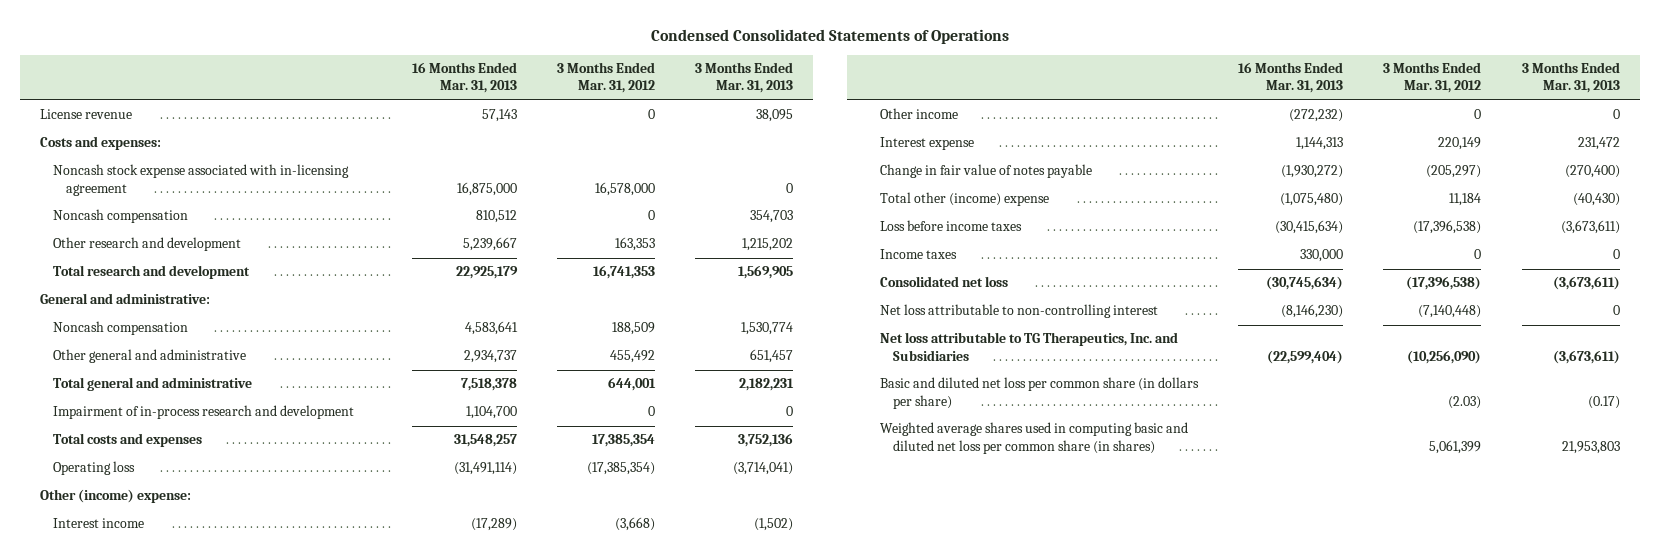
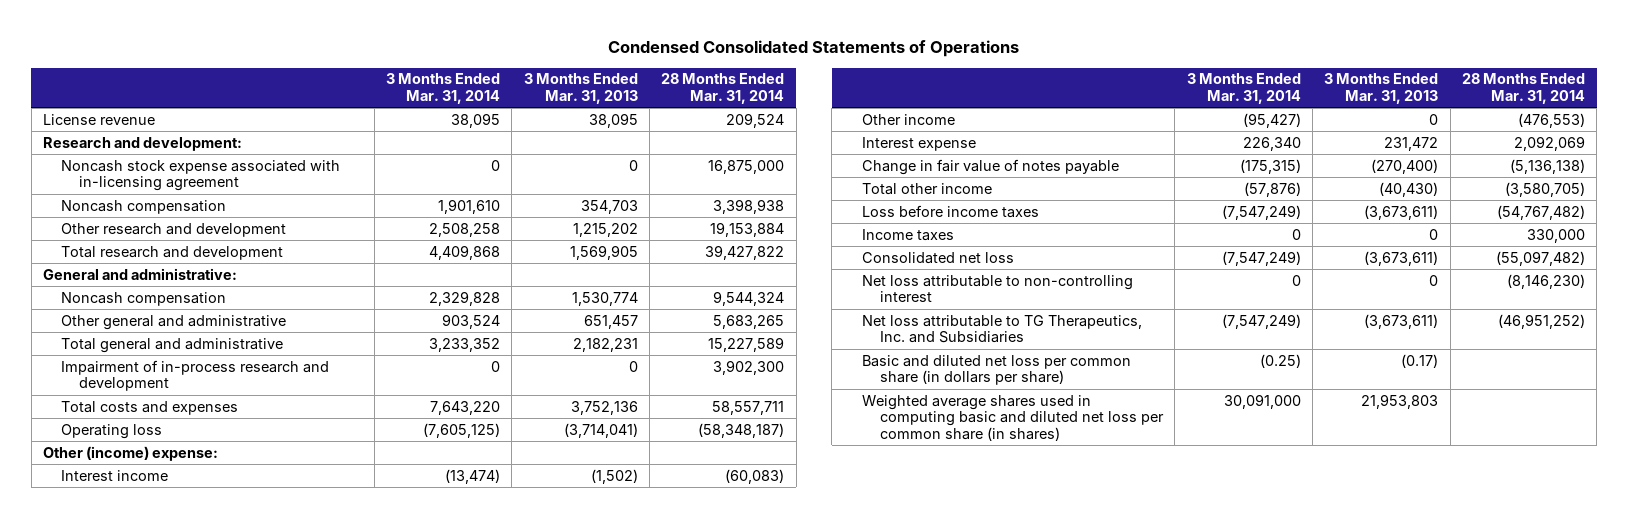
- | 16 Months Ended Mar. 31, 2013 | 3 Months Ended Mar. 31, 2012 | 3 Months Ended Mar. 31, 2013
+ | 3 Months Ended Mar. 31, 2014 | 3 Months Ended Mar. 31, 2013 | 28 Months Ended Mar. 31, 2014
- Costs and expenses:
+ Research and development:
- Total other (income) expense | (1,075,480) | 11,184 | (40,430)
+ Total other income | (57,876) | (40,430) | (3,580,705)

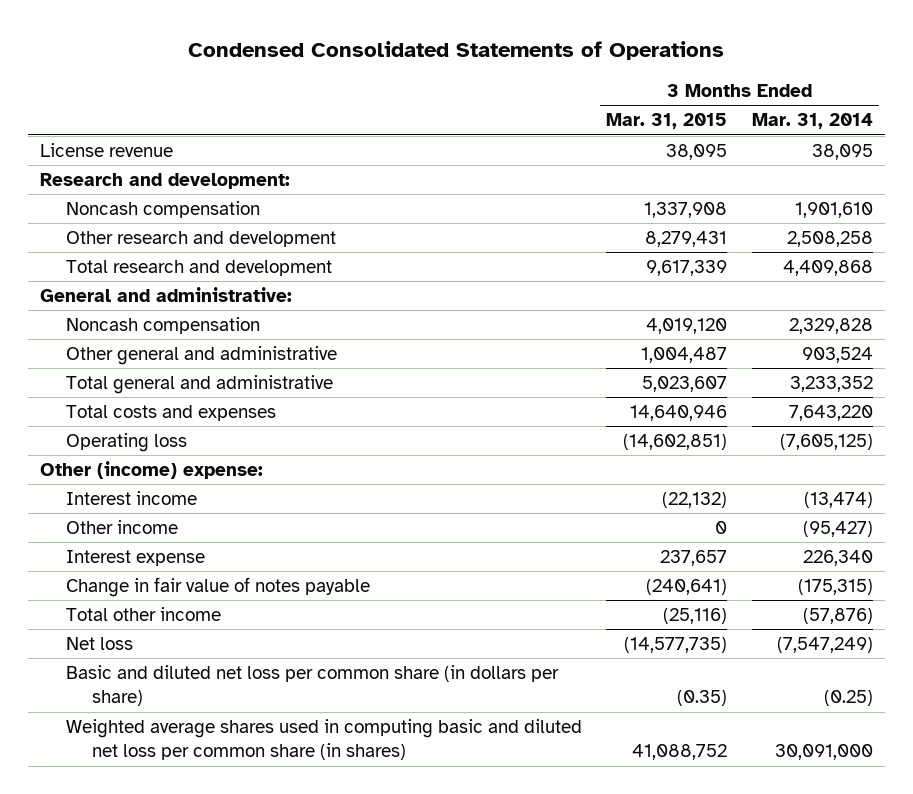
- | 3 Months Ended Mar. 31, 2014 | 3 Months Ended Mar. 31, 2013 | 28 Months Ended Mar. 31, 2014
+ | 3 Months Ended Mar. 31, 2015 | 3 Months Ended Mar. 31, 2014
- Noncash stock expense associated with in-licensing agreement | 0 | 0 | 16,875,000
- Impairment of in-process research and development | 0 | 0 | 3,902,300
- Loss before income taxes | (7,547,249) | (3,673,611) | (54,767,482)
- Income taxes | 0 | 0 | 330,000
- Consolidated net loss | (7,547,249) | (3,673,611) | (55,097,482)
- Net loss attributable to non-controlling interest | 0 | 0 | (8,146,230)
- Net loss attributable to TG Therapeutics, Inc. and Subsidiaries | (7,547,249) | (3,673,611) | (46,951,252)
+ Net loss | (14,577,735) | (7,547,249)

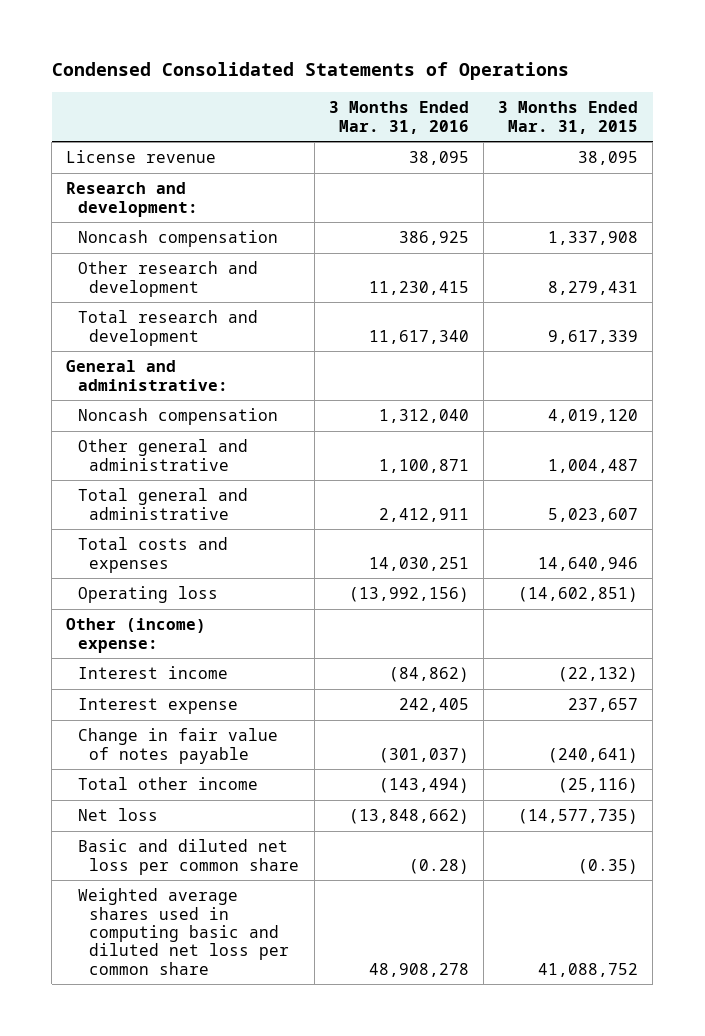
- | 3 Months Ended Mar. 31, 2015 | 3 Months Ended Mar. 31, 2014
+ | 3 Months Ended Mar. 31, 2016 | 3 Months Ended Mar. 31, 2015
- Other income | 0 | (95,427)
- Basic and diluted net loss per common share (in dollars per share) | (0.35) | (0.25)
- Weighted average shares used in computing basic and diluted net loss per common share (in shares) | 41,088,752 | 30,091,000
+ Basic and diluted net loss per common share | (0.28) | (0.35)
+ Weighted average shares used in computing basic and diluted net loss per common share | 48,908,278 | 41,088,752

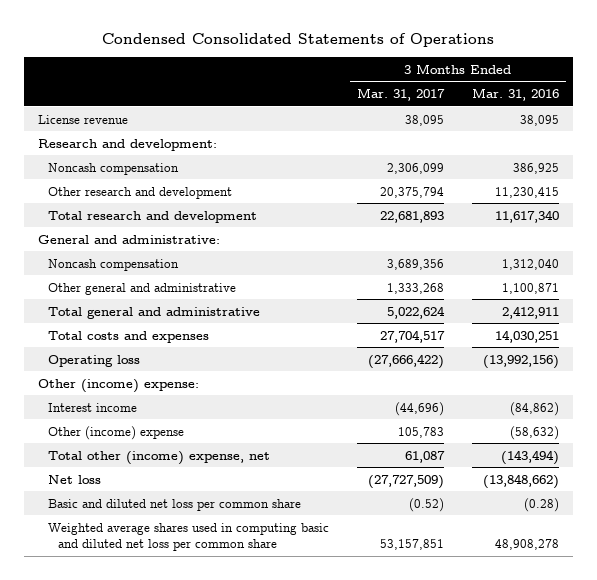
- | 3 Months Ended Mar. 31, 2016 | 3 Months Ended Mar. 31, 2015
+ | 3 Months Ended Mar. 31, 2017 | 3 Months Ended Mar. 31, 2016
- Interest expense | 242,405 | 237,657
- Change in fair value of notes payable | (301,037) | (240,641)
- Total other income | (143,494) | (25,116)
+ Other (income) expense | 105,783 | (58,632)
+ Total other (income) expense, net | 61,087 | (143,494)

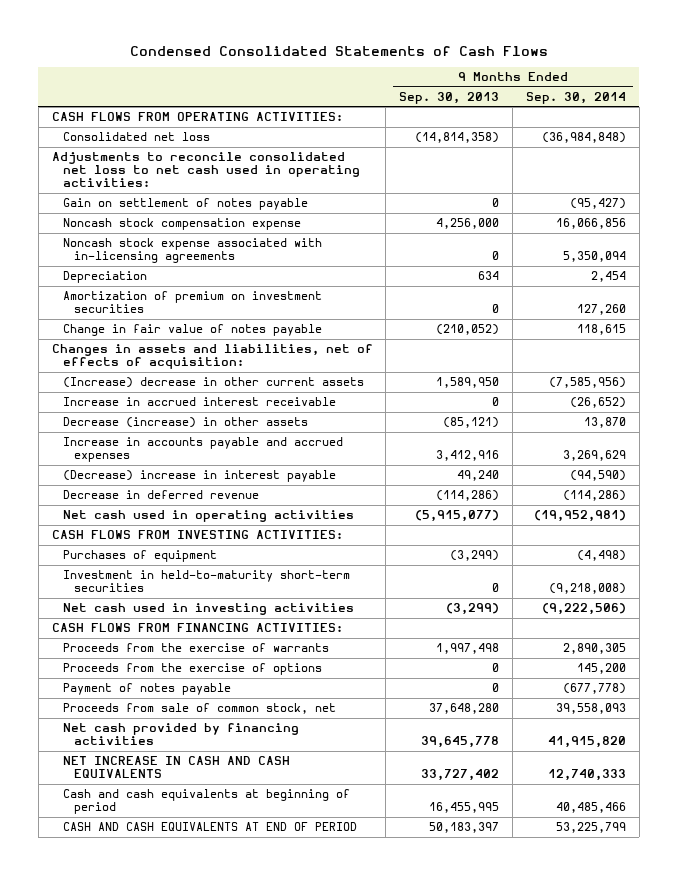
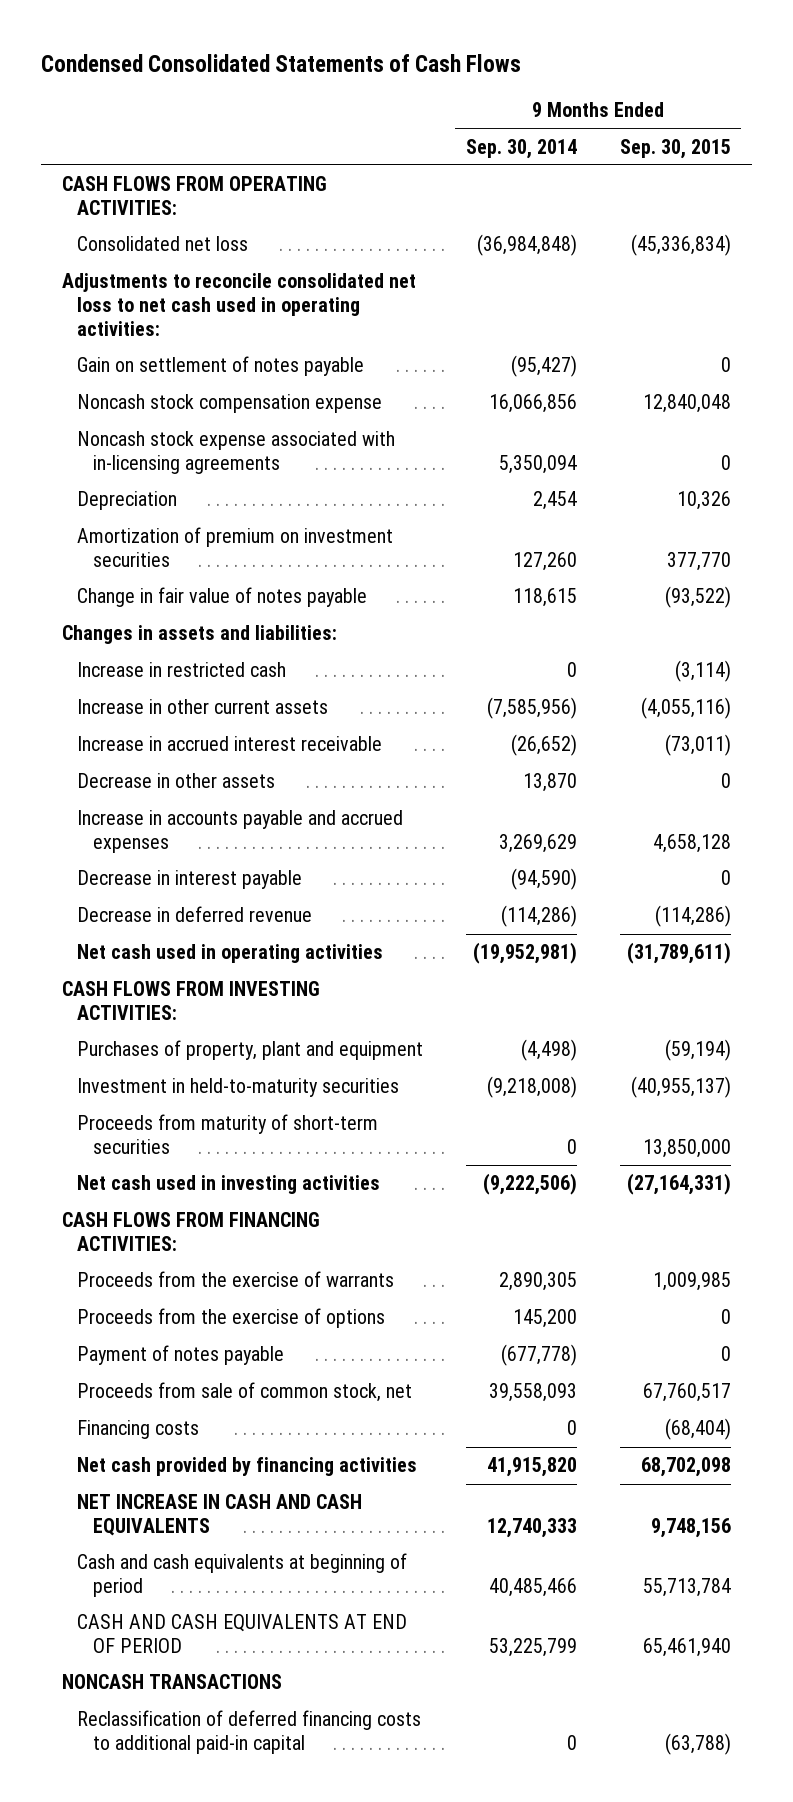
- | 9 Months Ended Sep. 30, 2013 | 9 Months Ended Sep. 30, 2014
+ | 9 Months Ended Sep. 30, 2014 | 9 Months Ended Sep. 30, 2015
- Changes in assets and liabilities, net of effects of acquisition:
- (Increase) decrease in other current assets | 1,589,950 | (7,585,956)
+ Changes in assets and liabilities:
+ Increase in restricted cash | 0 | (3,114)
+ Increase in other current assets | (7,585,956) | (4,055,116)
- Decrease (increase) in other assets | (85,121) | 13,870
+ Decrease in other assets | 13,870 | 0
- (Decrease) increase in interest payable | 49,240 | (94,590)
+ Decrease in interest payable | (94,590) | 0
- Purchases of equipment | (3,299) | (4,498)
- Investment in held-to-maturity short-term securities | 0 | (9,218,008)
+ Purchases of property, plant and equipment | (4,498) | (59,194)
+ Investment in held-to-maturity securities | (9,218,008) | (40,955,137)
+ Proceeds from maturity of short-term securities | 0 | 13,850,000
+ Financing costs | 0 | (68,404)
+ NONCASH TRANSACTIONS
+ Reclassification of deferred financing costs to additional paid-in capital | 0 | (63,788)

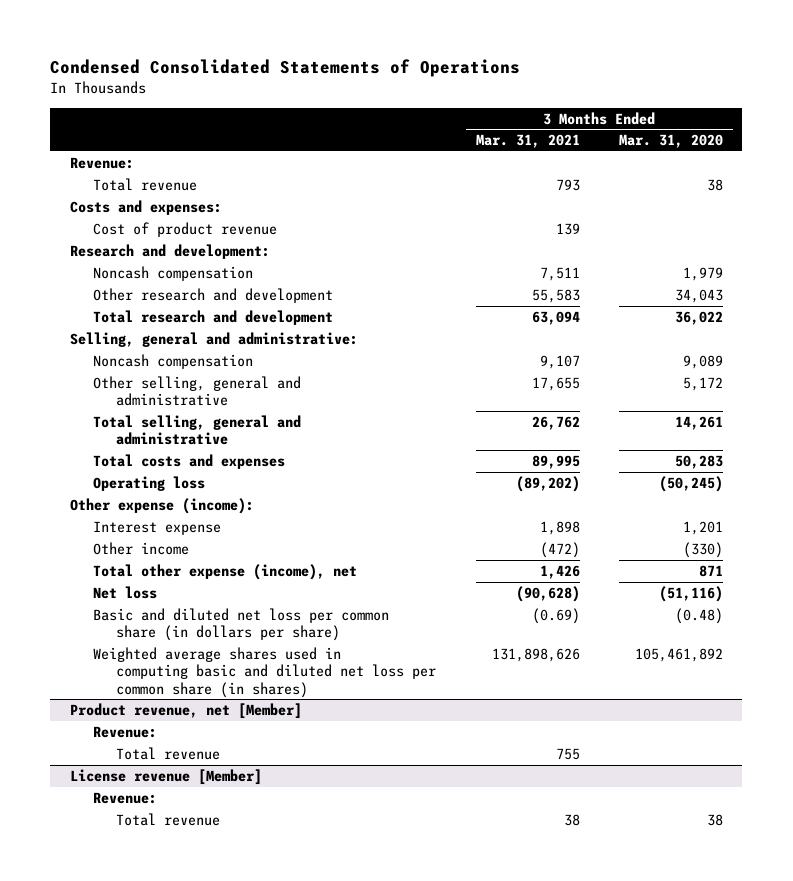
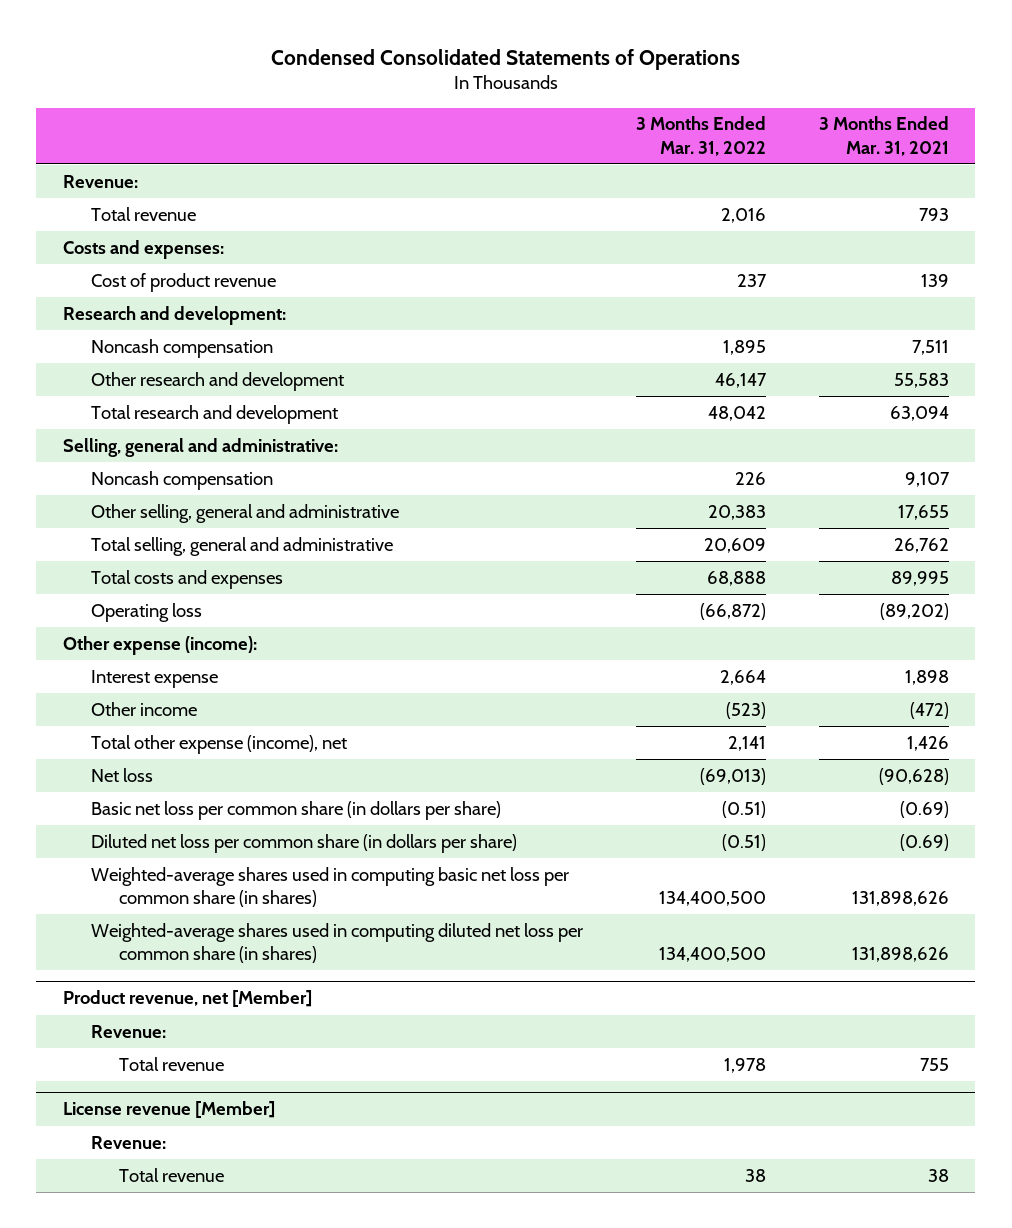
- | 3 Months Ended Mar. 31, 2021 | 3 Months Ended Mar. 31, 2020
+ | 3 Months Ended Mar. 31, 2022 | 3 Months Ended Mar. 31, 2021
- Basic and diluted net loss per common share (in dollars per share) | (0.69) | (0.48)
- Weighted average shares used in computing basic and diluted net loss per common share (in shares) | 131,898,626 | 105,461,892
+ Basic net loss per common share (in dollars per share) | (0.51) | (0.69)
+ Diluted net loss per common share (in dollars per share) | (0.51) | (0.69)
+ Weighted-average shares used in computing basic net loss per common share (in shares) | 134,400,500 | 131,898,626
+ Weighted-average shares used in computing diluted net loss per common share (in shares) | 134,400,500 | 131,898,626

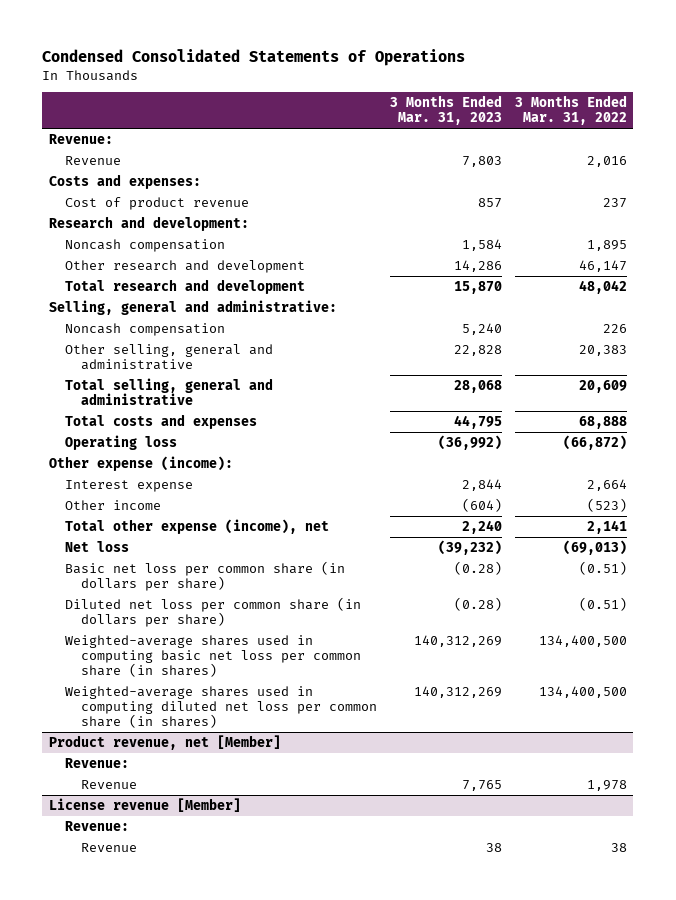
- | 3 Months Ended Mar. 31, 2022 | 3 Months Ended Mar. 31, 2021
+ | 3 Months Ended Mar. 31, 2023 | 3 Months Ended Mar. 31, 2022
- Total revenue | 2,016 | 793
+ Revenue | 7,803 | 2,016
@ Product revenue, net [Member]
- Total revenue | 1,978 | 755
+ Revenue | 7,765 | 1,978
@ License revenue [Member]
- Total revenue | 38 | 38
+ Revenue | 38 | 38

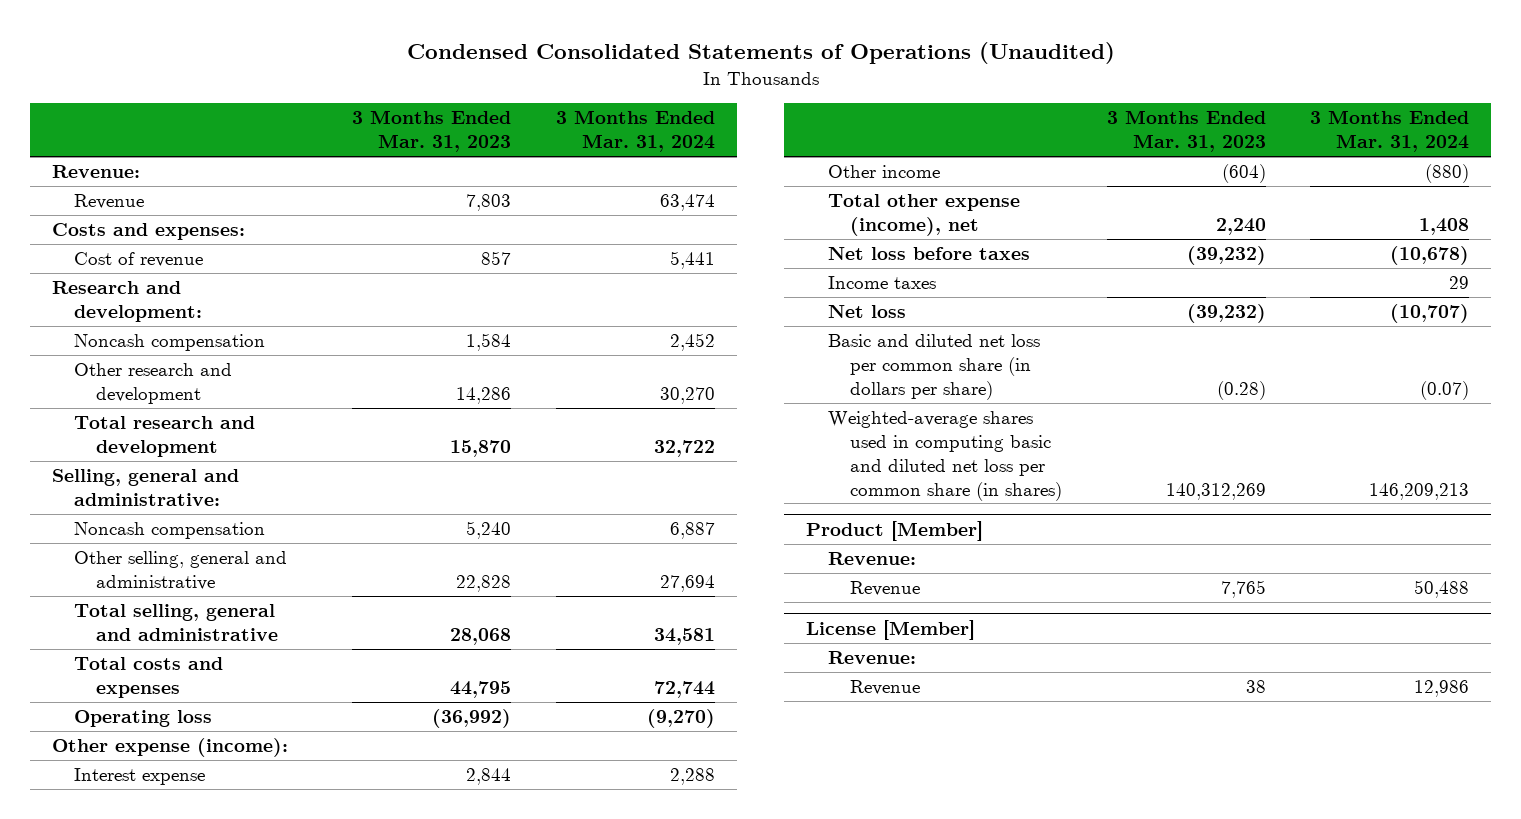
- Condensed Consolidated Statements of Operations
+ Condensed Consolidated Statements of Operations (Unaudited)
- | 3 Months Ended Mar. 31, 2023 | 3 Months Ended Mar. 31, 2022
+ | 3 Months Ended Mar. 31, 2023 | 3 Months Ended Mar. 31, 2024
- Cost of product revenue | 857 | 237
+ Cost of revenue | 857 | 5,441
+ Net loss before taxes | (39,232) | (10,678)
+ Income taxes | | 29
- Basic net loss per common share (in dollars per share) | (0.28) | (0.51)
- Diluted net loss per common share (in dollars per share) | (0.28) | (0.51)
- Weighted-average shares used in computing basic net loss per common share (in shares) | 140,312,269 | 134,400,500
- Weighted-average shares used in computing diluted net loss per common share (in shares) | 140,312,269 | 134,400,500
- Product revenue, net [Member]
+ Basic and diluted net loss per common share (in dollars per share) | (0.28) | (0.07)
+ Weighted-average shares used in computing basic and diluted net loss per common share (in shares) | 140,312,269 | 146,209,213
+ Product [Member]
- License revenue [Member]
+ License [Member]

